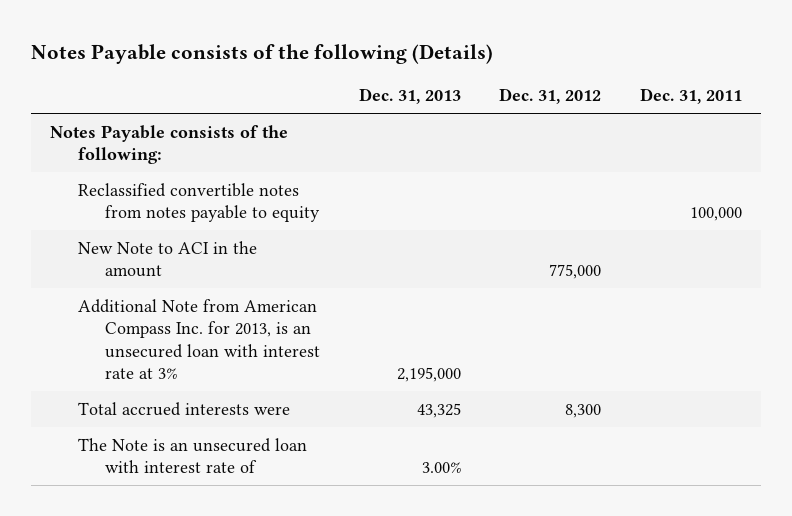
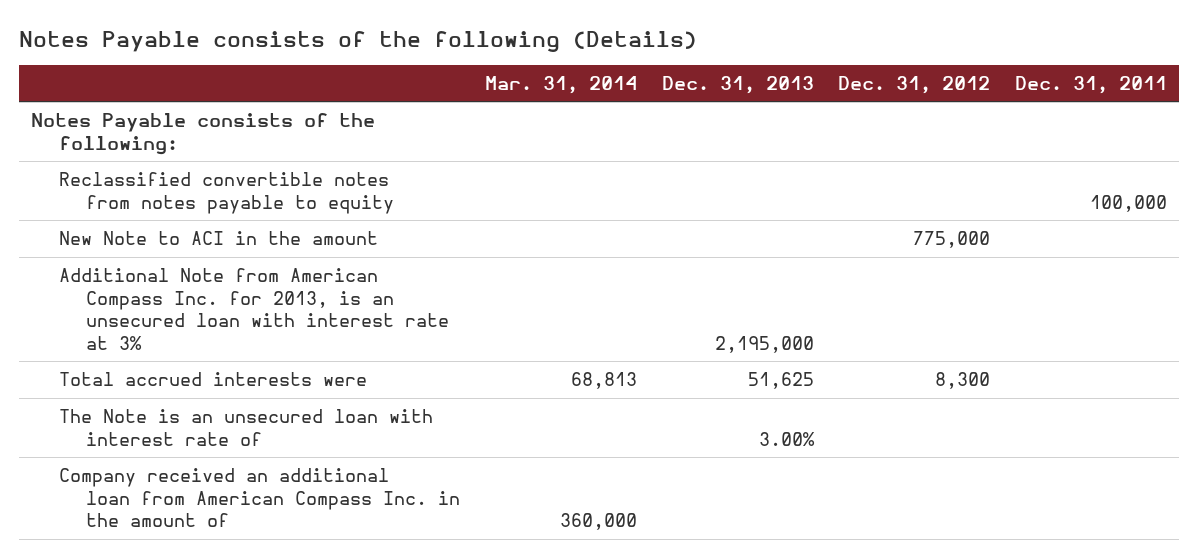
- | Dec. 31, 2013 | Dec. 31, 2012 | Dec. 31, 2011
+ | Mar. 31, 2014 | Dec. 31, 2013 | Dec. 31, 2012 | Dec. 31, 2011
- Total accrued interests were | 43,325 | 8,300 |
+ Total accrued interests were | 68,813 | 51,625 | 8,300 |
+ Company received an additional loan from American Compass Inc. in the amount of | 360,000 | | |

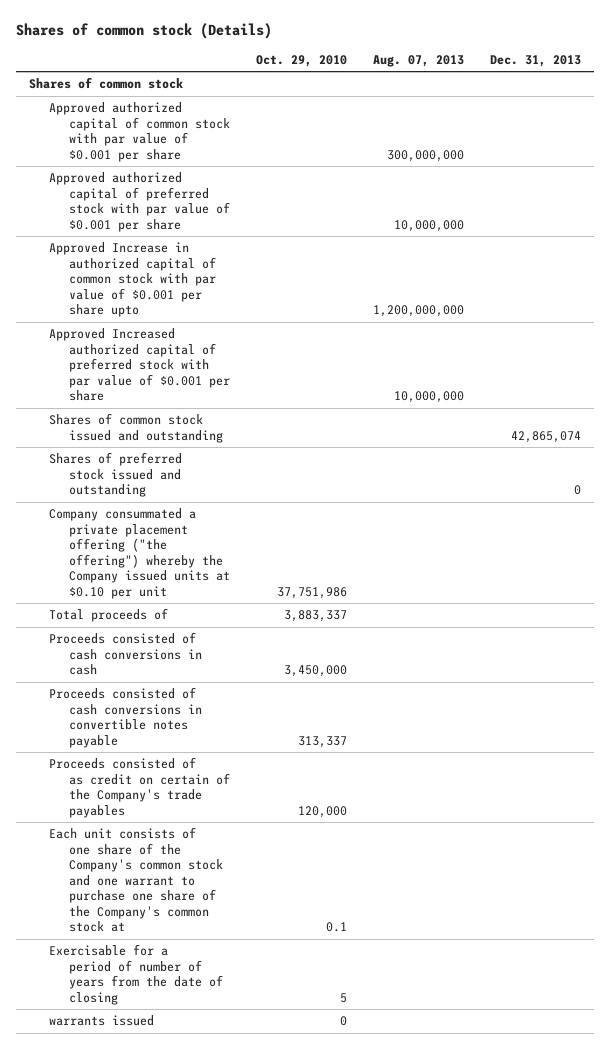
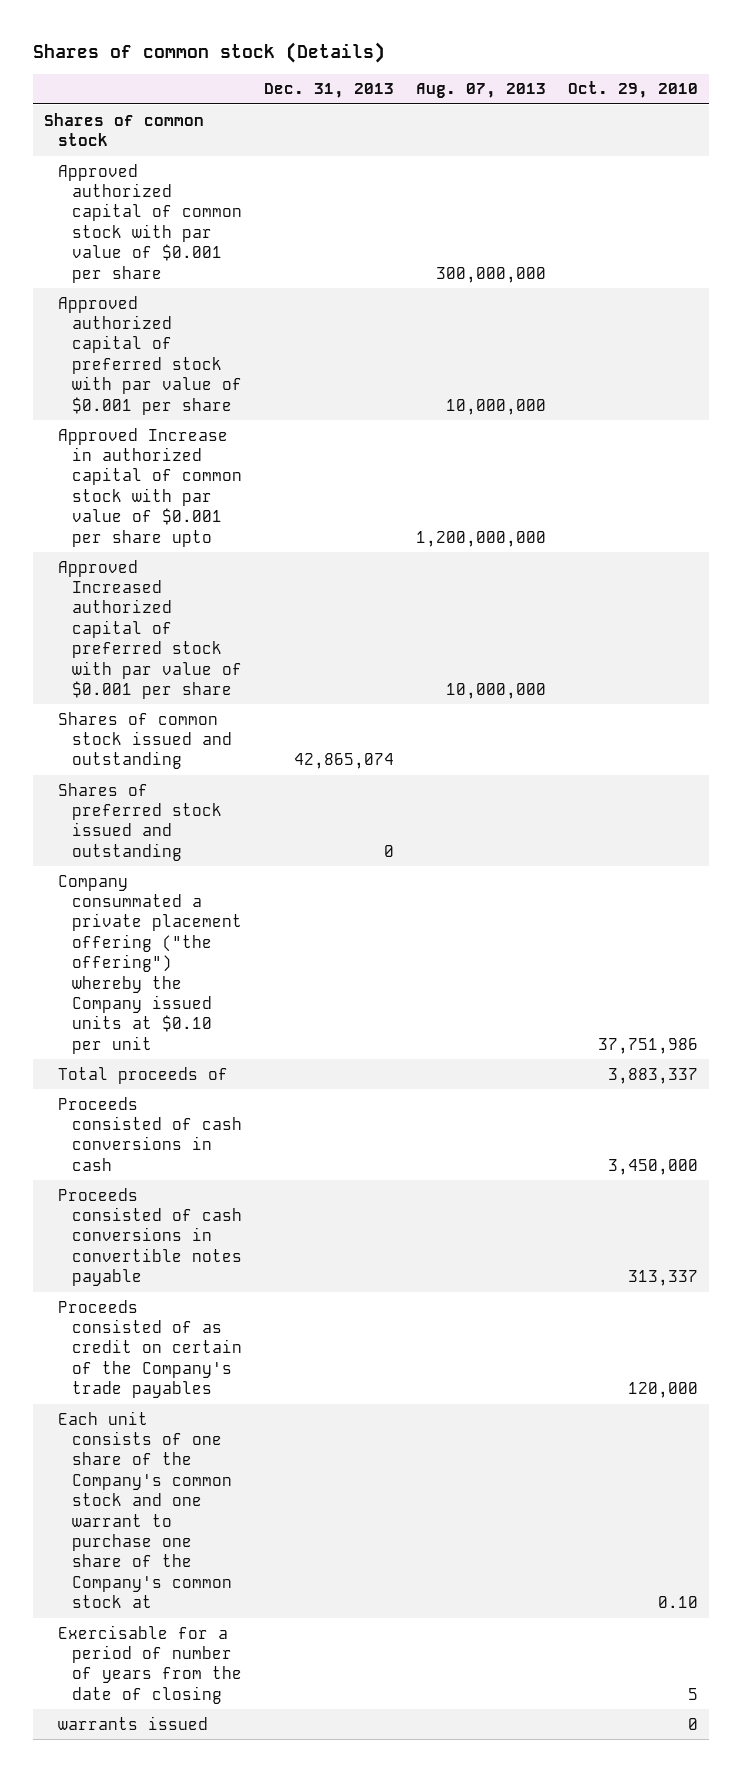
- | Oct. 29, 2010 | Aug. 07, 2013 | Dec. 31, 2013
+ | Dec. 31, 2013 | Aug. 07, 2013 | Oct. 29, 2010
- Each unit consists of one share of the Company's common stock and one warrant to purchase one share of the Company's common stock at | 0.1 | |
+ Each unit consists of one share of the Company's common stock and one warrant to purchase one share of the Company's common stock at | | | 0.10

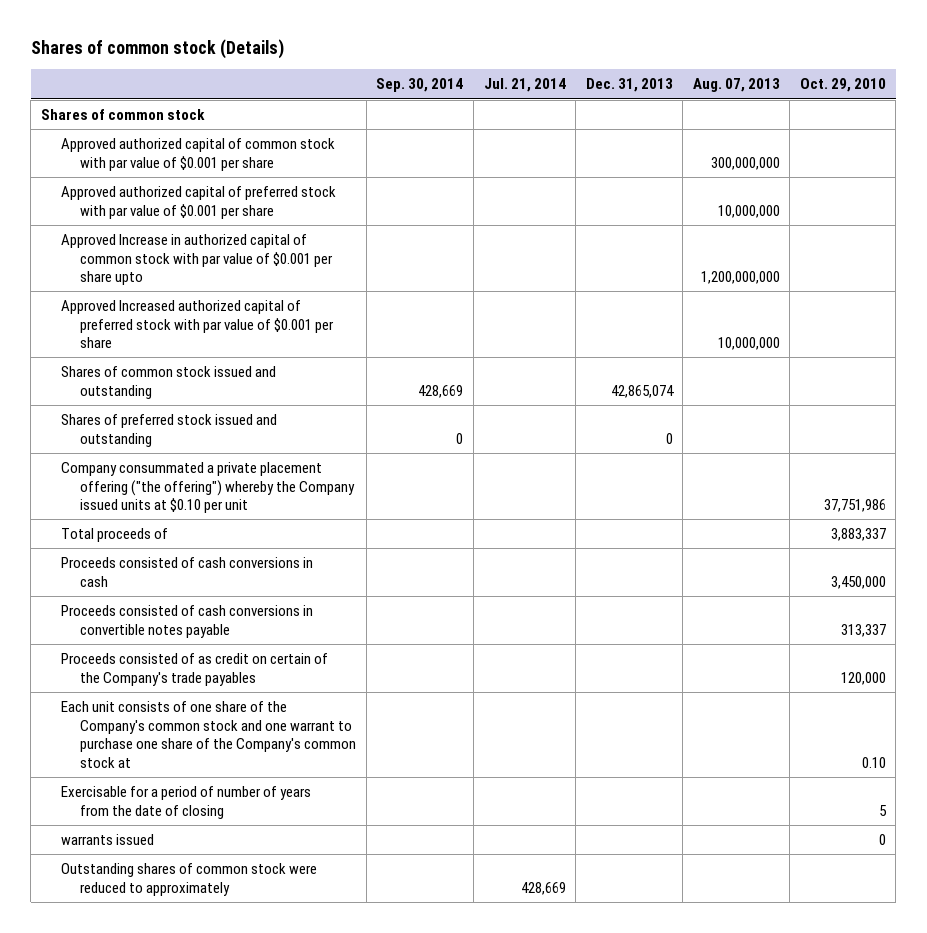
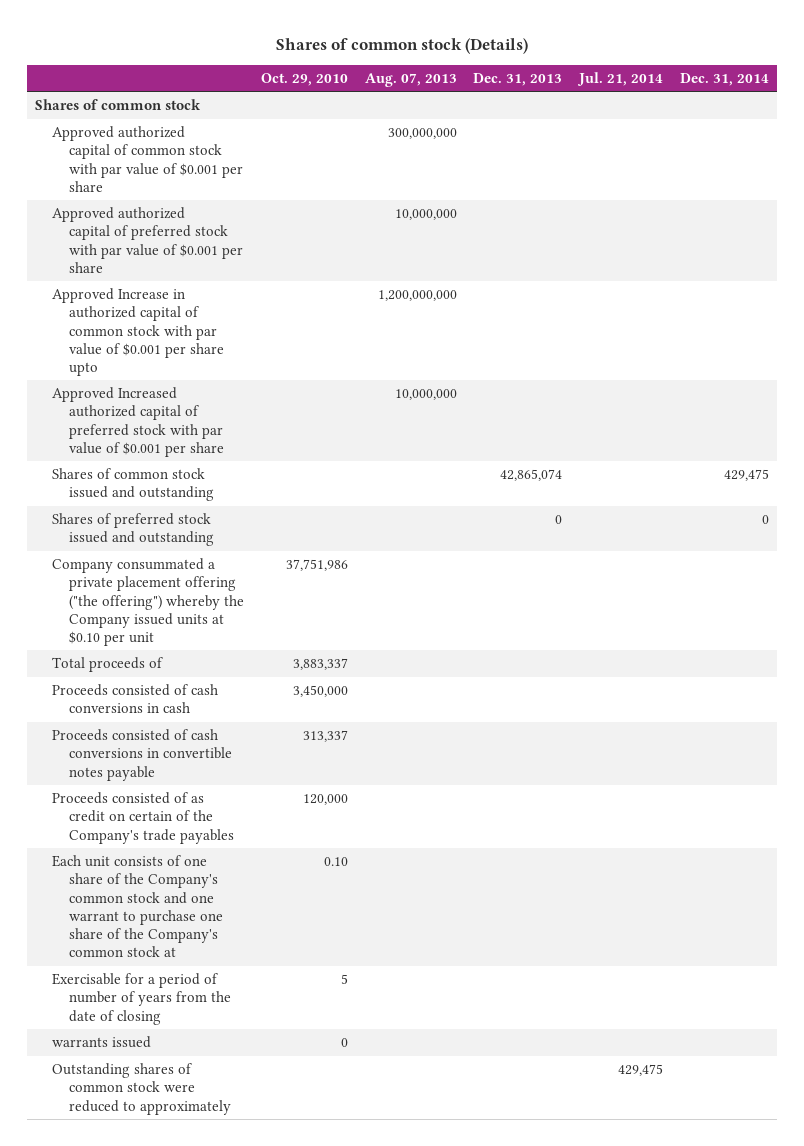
- | Sep. 30, 2014 | Jul. 21, 2014 | Dec. 31, 2013 | Aug. 07, 2013 | Oct. 29, 2010
+ | Oct. 29, 2010 | Aug. 07, 2013 | Dec. 31, 2013 | Jul. 21, 2014 | Dec. 31, 2014
- Outstanding shares of common stock were reduced to approximately | | 428,669 | | |
+ Outstanding shares of common stock were reduced to approximately | | | | 429,475 |

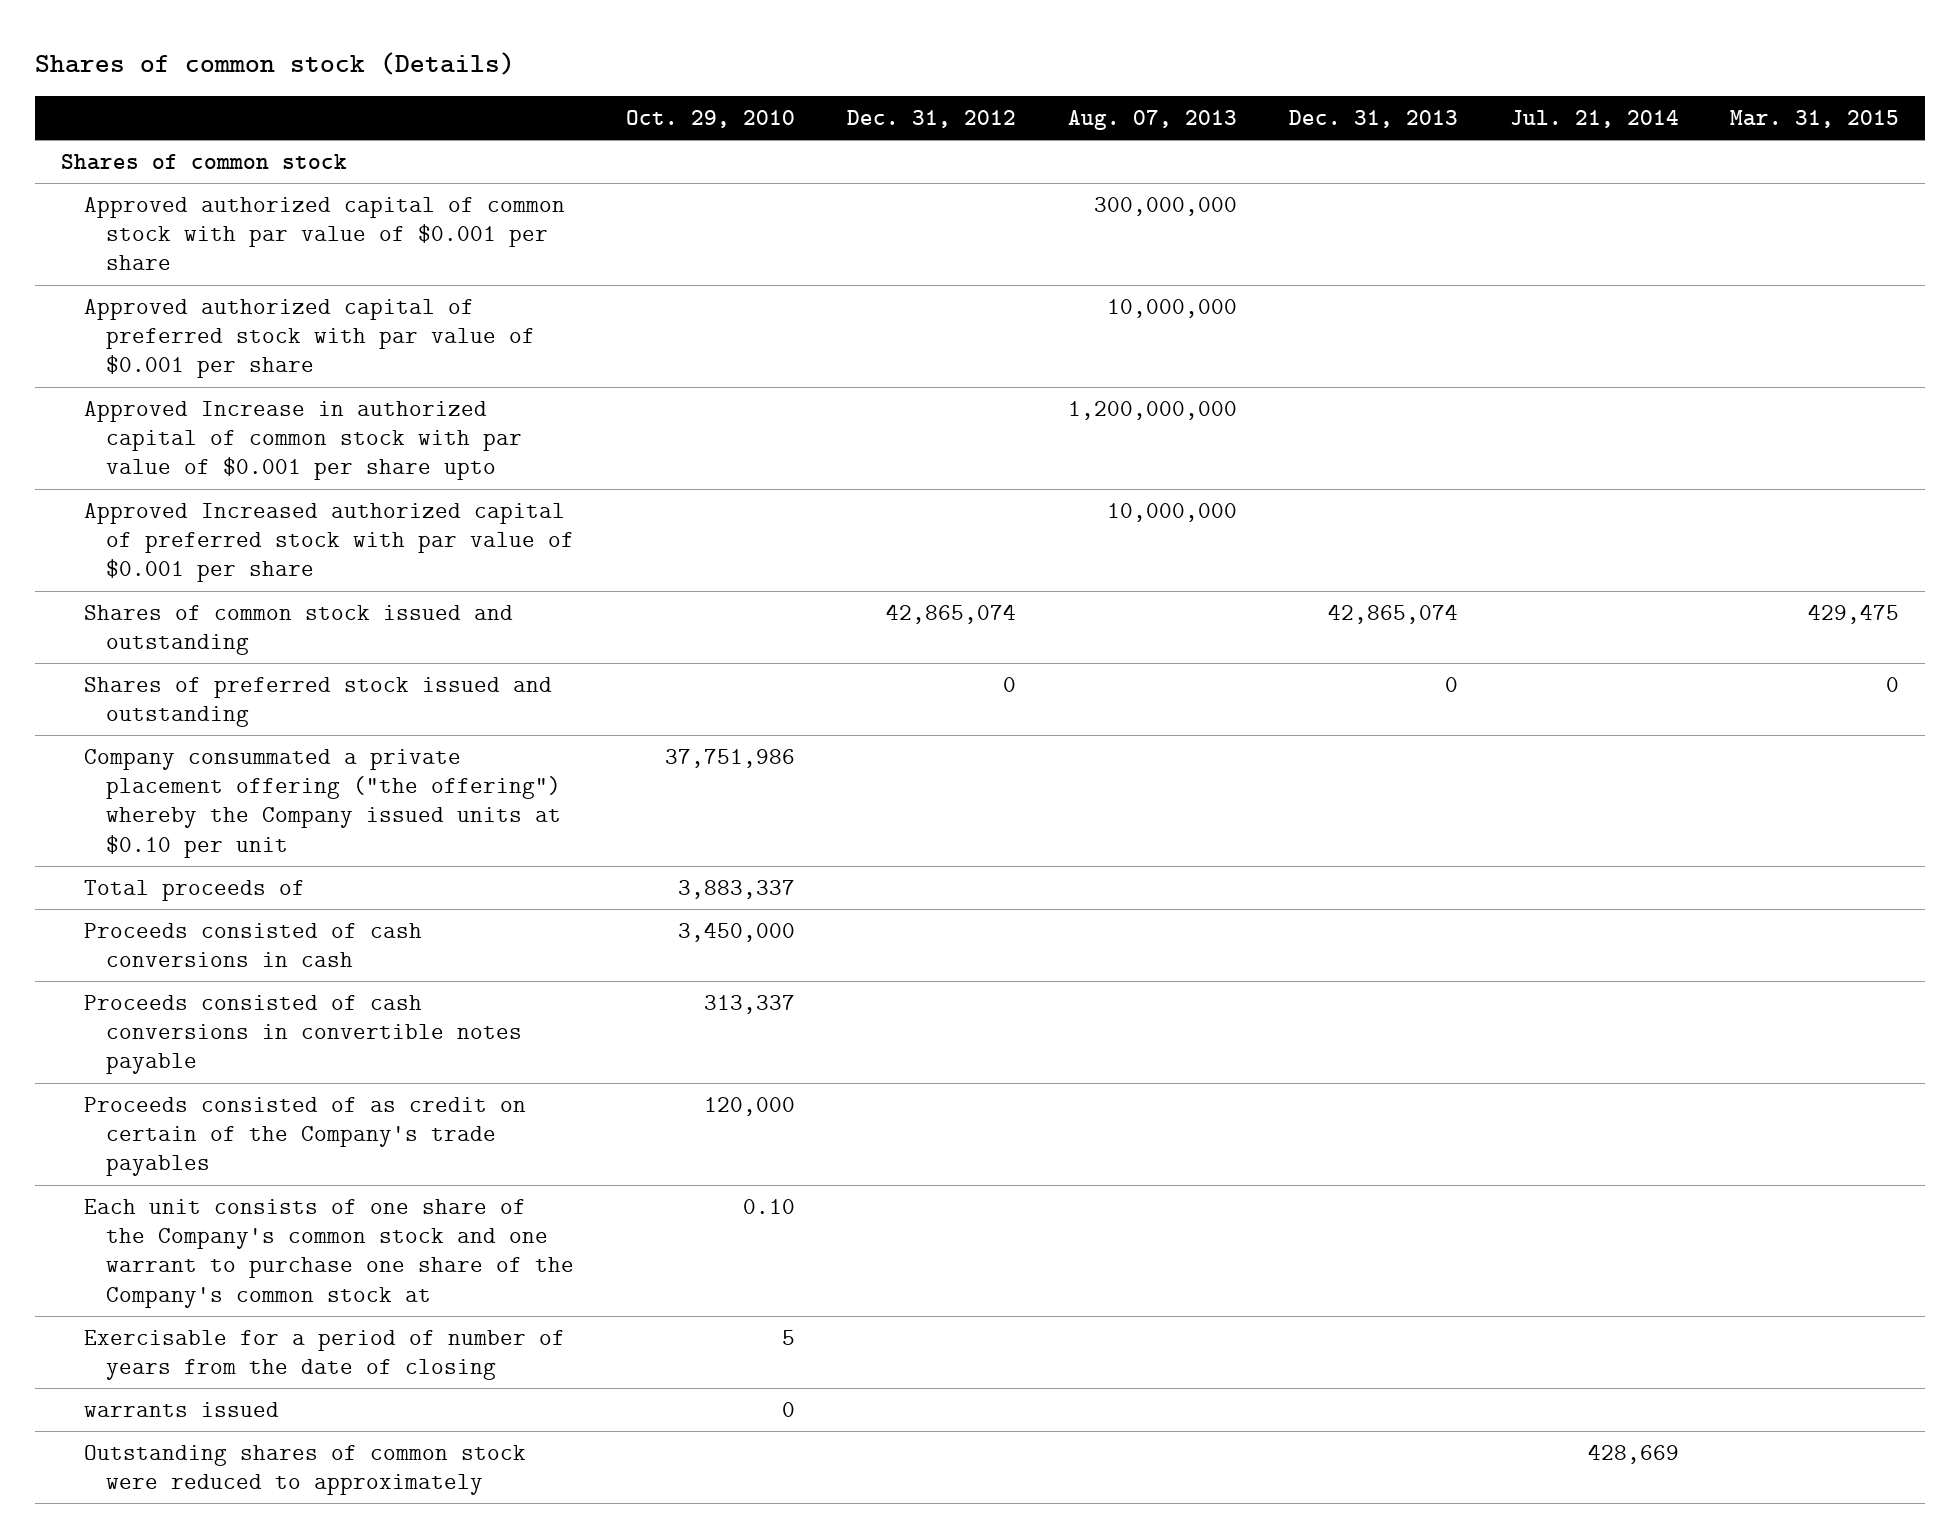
- | Oct. 29, 2010 | Aug. 07, 2013 | Dec. 31, 2013 | Jul. 21, 2014 | Dec. 31, 2014
+ | Oct. 29, 2010 | Dec. 31, 2012 | Aug. 07, 2013 | Dec. 31, 2013 | Jul. 21, 2014 | Mar. 31, 2015
- Outstanding shares of common stock were reduced to approximately | | | | 429,475 |
+ Outstanding shares of common stock were reduced to approximately | | | | | 428,669 |

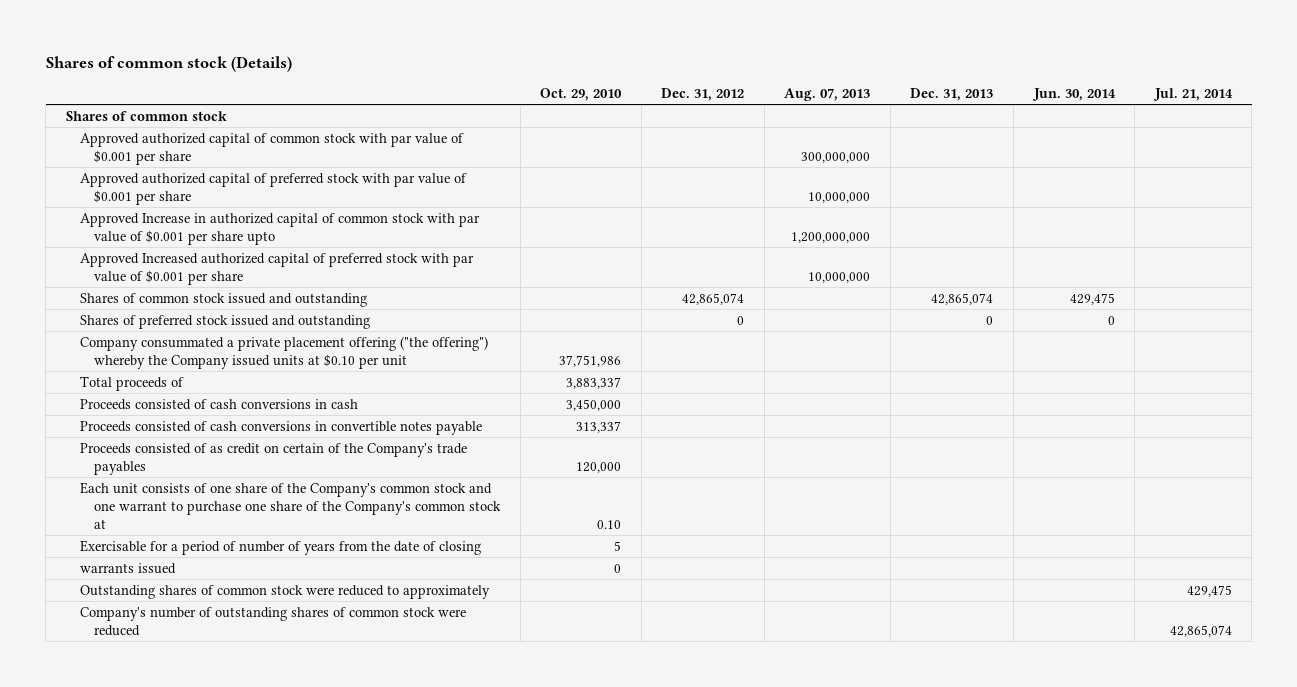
- | Oct. 29, 2010 | Dec. 31, 2012 | Aug. 07, 2013 | Dec. 31, 2013 | Jul. 21, 2014 | Mar. 31, 2015
+ | Oct. 29, 2010 | Dec. 31, 2012 | Aug. 07, 2013 | Dec. 31, 2013 | Jun. 30, 2014 | Jul. 21, 2014
- Outstanding shares of common stock were reduced to approximately | | | | | 428,669 |
+ Outstanding shares of common stock were reduced to approximately | | | | | | 429,475
+ Company's number of outstanding shares of common stock were reduced | | | | | | 42,865,074

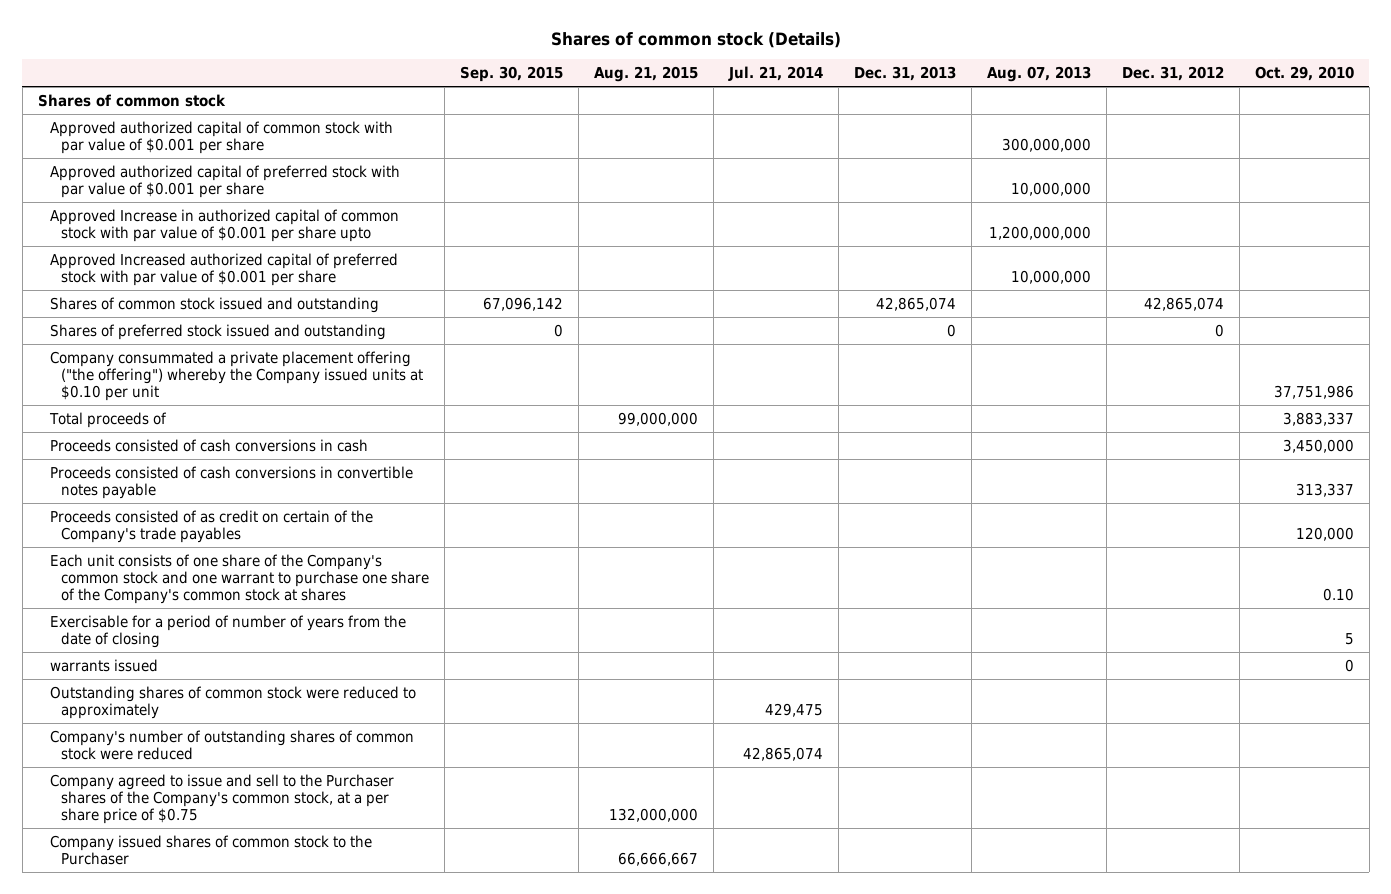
- | Oct. 29, 2010 | Dec. 31, 2012 | Aug. 07, 2013 | Dec. 31, 2013 | Jun. 30, 2014 | Jul. 21, 2014
+ | Sep. 30, 2015 | Aug. 21, 2015 | Jul. 21, 2014 | Dec. 31, 2013 | Aug. 07, 2013 | Dec. 31, 2012 | Oct. 29, 2010
- Each unit consists of one share of the Company's common stock and one warrant to purchase one share of the Company's common stock at | 0.10 | | | | |
+ Each unit consists of one share of the Company's common stock and one warrant to purchase one share of the Company's common stock at shares | | | | | | | 0.10
+ Company agreed to issue and sell to the Purchaser shares of the Company's common stock, at a per share price of $0.75 | | 132,000,000 | | | | |
+ Company issued shares of common stock to the Purchaser | | 66,666,667 | | | | |

